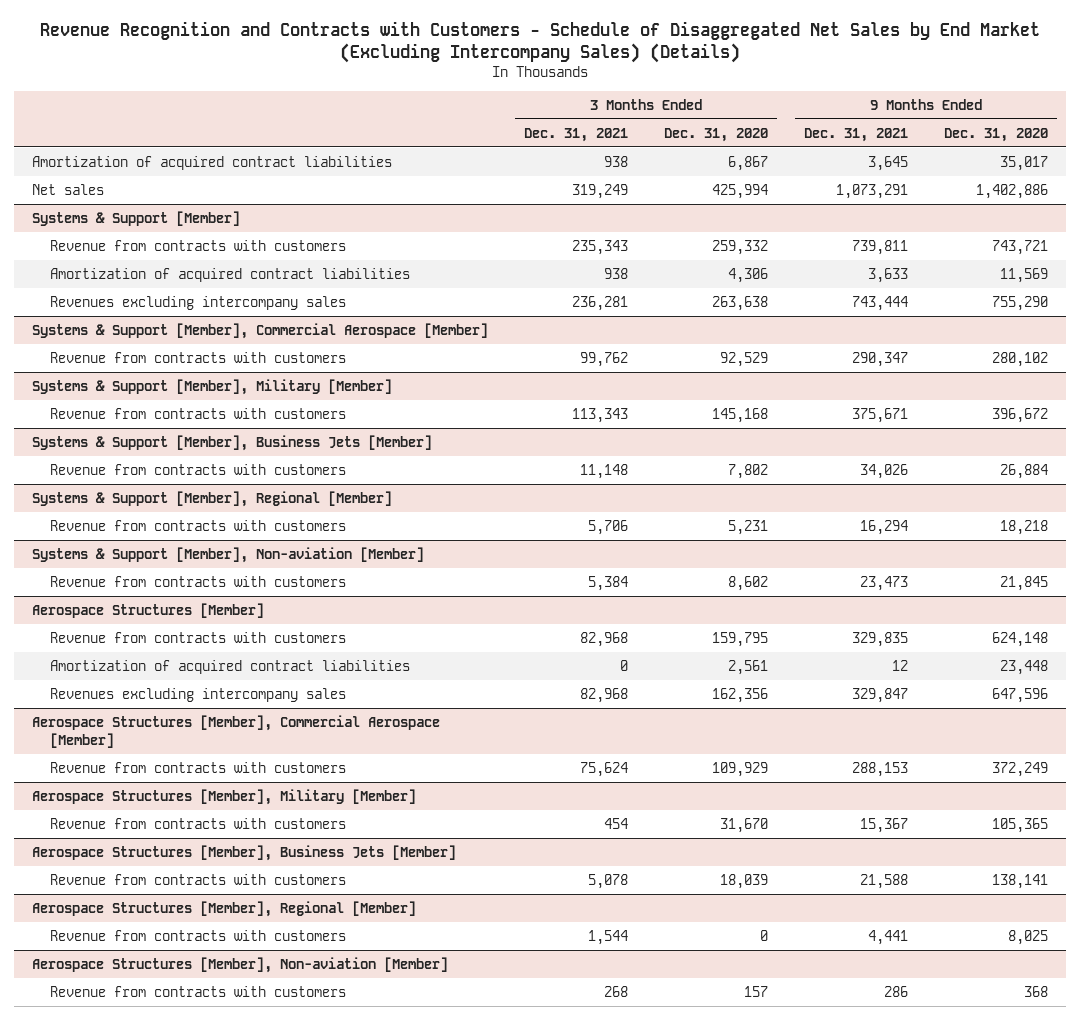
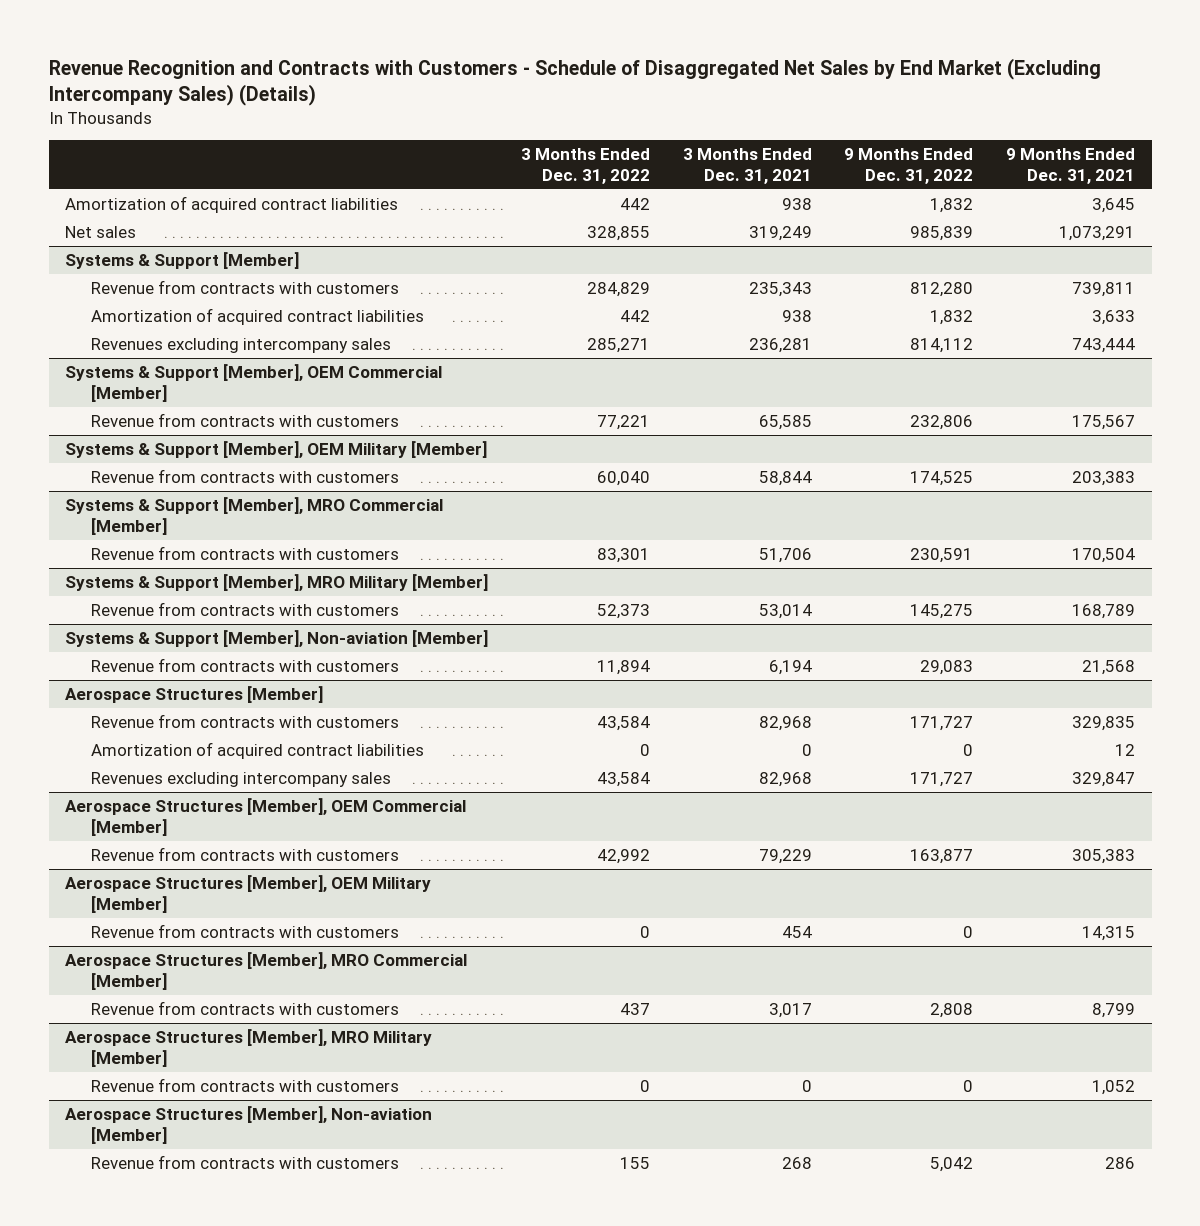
- | 3 Months Ended Dec. 31, 2021 | 3 Months Ended Dec. 31, 2020 | 9 Months Ended Dec. 31, 2021 | 9 Months Ended Dec. 31, 2020
+ | 3 Months Ended Dec. 31, 2022 | 3 Months Ended Dec. 31, 2021 | 9 Months Ended Dec. 31, 2022 | 9 Months Ended Dec. 31, 2021
- Systems & Support [Member], Commercial Aerospace [Member]
- Revenue from contracts with customers | 99,762 | 92,529 | 290,347 | 280,102
- Systems & Support [Member], Military [Member]
- Revenue from contracts with customers | 113,343 | 145,168 | 375,671 | 396,672
- Systems & Support [Member], Business Jets [Member]
- Revenue from contracts with customers | 11,148 | 7,802 | 34,026 | 26,884
- Systems & Support [Member], Regional [Member]
- Revenue from contracts with customers | 5,706 | 5,231 | 16,294 | 18,218
+ Systems & Support [Member], OEM Commercial [Member]
+ Revenue from contracts with customers | 77,221 | 65,585 | 232,806 | 175,567
+ Systems & Support [Member], OEM Military [Member]
+ Revenue from contracts with customers | 60,040 | 58,844 | 174,525 | 203,383
+ Systems & Support [Member], MRO Commercial [Member]
+ Revenue from contracts with customers | 83,301 | 51,706 | 230,591 | 170,504
+ Systems & Support [Member], MRO Military [Member]
+ Revenue from contracts with customers | 52,373 | 53,014 | 145,275 | 168,789
@ Systems & Support [Member], Non-aviation [Member]
- Revenue from contracts with customers | 5,384 | 8,602 | 23,473 | 21,845
+ Revenue from contracts with customers | 11,894 | 6,194 | 29,083 | 21,568
- Aerospace Structures [Member], Commercial Aerospace [Member]
- Revenue from contracts with customers | 75,624 | 109,929 | 288,153 | 372,249
- Aerospace Structures [Member], Military [Member]
- Revenue from contracts with customers | 454 | 31,670 | 15,367 | 105,365
- Aerospace Structures [Member], Business Jets [Member]
- Revenue from contracts with customers | 5,078 | 18,039 | 21,588 | 138,141
- Aerospace Structures [Member], Regional [Member]
- Revenue from contracts with customers | 1,544 | 0 | 4,441 | 8,025
+ Aerospace Structures [Member], OEM Commercial [Member]
+ Revenue from contracts with customers | 42,992 | 79,229 | 163,877 | 305,383
+ Aerospace Structures [Member], OEM Military [Member]
+ Revenue from contracts with customers | 0 | 454 | 0 | 14,315
+ Aerospace Structures [Member], MRO Commercial [Member]
+ Revenue from contracts with customers | 437 | 3,017 | 2,808 | 8,799
+ Aerospace Structures [Member], MRO Military [Member]
+ Revenue from contracts with customers | 0 | 0 | 0 | 1,052

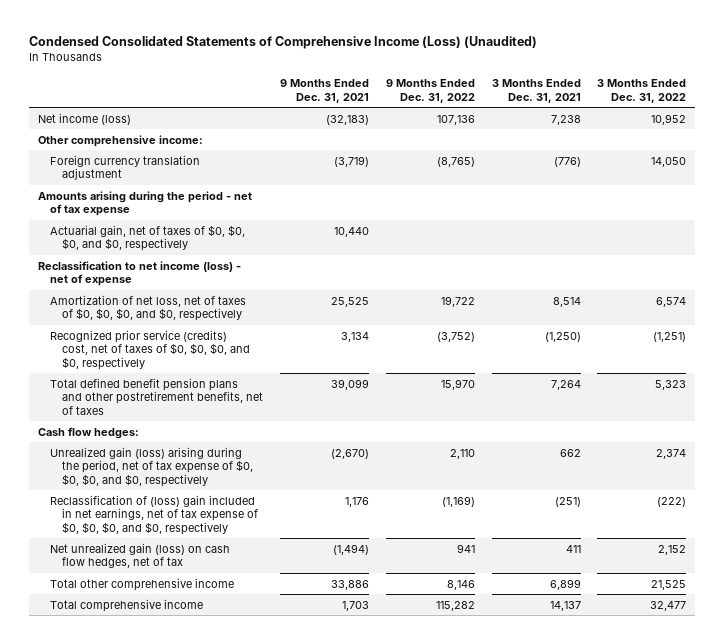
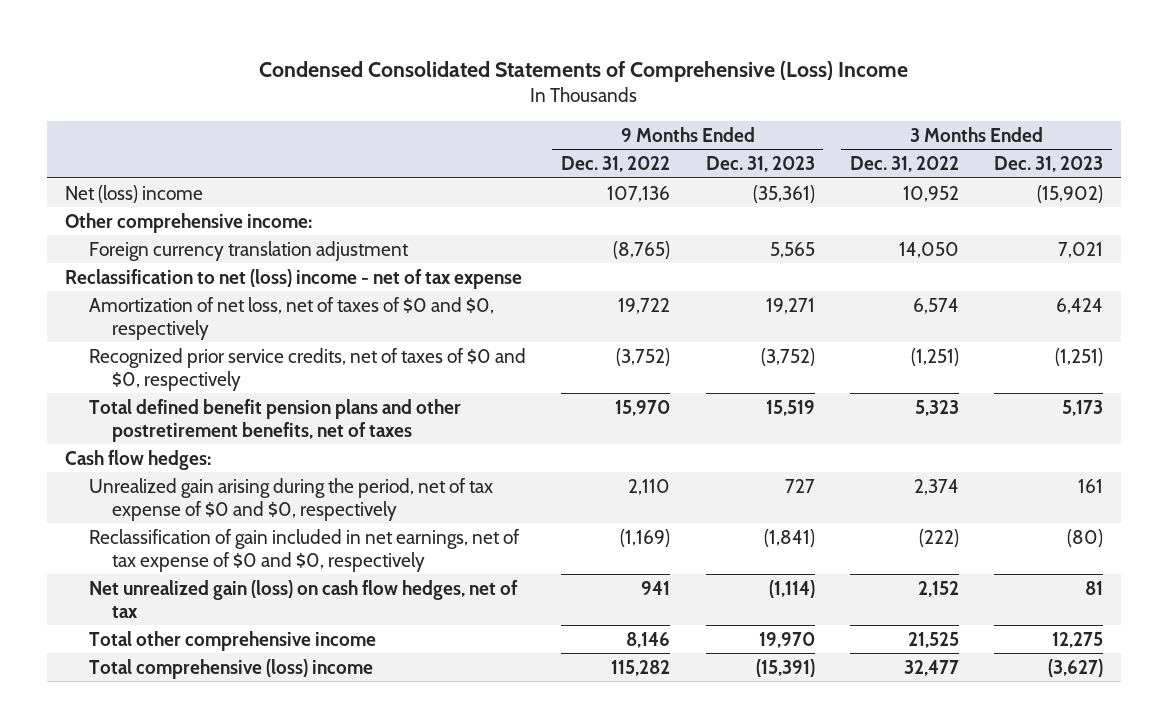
- Condensed Consolidated Statements of Comprehensive Income (Loss) (Unaudited)
+ Condensed Consolidated Statements of Comprehensive (Loss) Income
- | 9 Months Ended Dec. 31, 2021 | 9 Months Ended Dec. 31, 2022 | 3 Months Ended Dec. 31, 2021 | 3 Months Ended Dec. 31, 2022
+ | 9 Months Ended Dec. 31, 2022 | 9 Months Ended Dec. 31, 2023 | 3 Months Ended Dec. 31, 2022 | 3 Months Ended Dec. 31, 2023
- Net income (loss) | (32,183) | 107,136 | 7,238 | 10,952
+ Net (loss) income | 107,136 | (35,361) | 10,952 | (15,902)
- Amounts arising during the period - net of tax expense
- Actuarial gain, net of taxes of $0, $0, $0, and $0, respectively | 10,440 | | |
- Reclassification to net income (loss) - net of expense
- Amortization of net loss, net of taxes of $0, $0, $0, and $0, respectively | 25,525 | 19,722 | 8,514 | 6,574
- Recognized prior service (credits) cost, net of taxes of $0, $0, $0, and $0, respectively | 3,134 | (3,752) | (1,250) | (1,251)
+ Reclassification to net (loss) income - net of tax expense
+ Amortization of net loss, net of taxes of $0 and $0, respectively | 19,722 | 19,271 | 6,574 | 6,424
+ Recognized prior service credits, net of taxes of $0 and $0, respectively | (3,752) | (3,752) | (1,251) | (1,251)
- Unrealized gain (loss) arising during the period, net of tax expense of $0, $0, $0, and $0, respectively | (2,670) | 2,110 | 662 | 2,374
- Reclassification of (loss) gain included in net earnings, net of tax expense of $0, $0, $0, and $0, respectively | 1,176 | (1,169) | (251) | (222)
+ Unrealized gain arising during the period, net of tax expense of $0 and $0, respectively | 2,110 | 727 | 2,374 | 161
+ Reclassification of gain included in net earnings, net of tax expense of $0 and $0, respectively | (1,169) | (1,841) | (222) | (80)
- Total comprehensive income | 1,703 | 115,282 | 14,137 | 32,477
+ Total comprehensive (loss) income | 115,282 | (15,391) | 32,477 | (3,627)

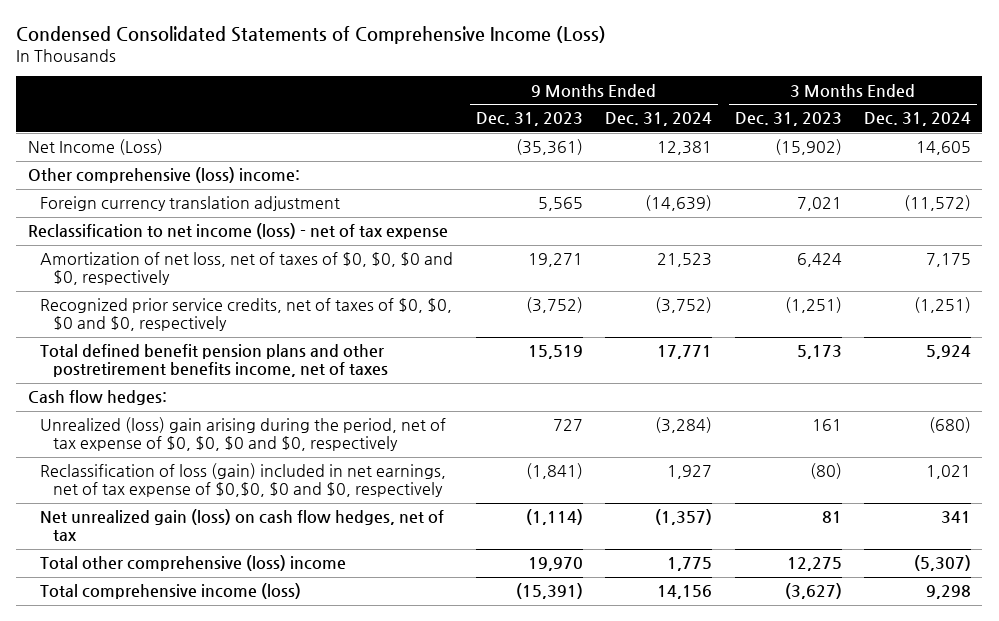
- Condensed Consolidated Statements of Comprehensive (Loss) Income
+ Condensed Consolidated Statements of Comprehensive Income (Loss)
- | 9 Months Ended Dec. 31, 2022 | 9 Months Ended Dec. 31, 2023 | 3 Months Ended Dec. 31, 2022 | 3 Months Ended Dec. 31, 2023
+ | 9 Months Ended Dec. 31, 2023 | 9 Months Ended Dec. 31, 2024 | 3 Months Ended Dec. 31, 2023 | 3 Months Ended Dec. 31, 2024
- Net (loss) income | 107,136 | (35,361) | 10,952 | (15,902)
- Other comprehensive income:
+ Net Income (Loss) | (35,361) | 12,381 | (15,902) | 14,605
+ Other comprehensive (loss) income:
- Reclassification to net (loss) income - net of tax expense
- Amortization of net loss, net of taxes of $0 and $0, respectively | 19,722 | 19,271 | 6,574 | 6,424
- Recognized prior service credits, net of taxes of $0 and $0, respectively | (3,752) | (3,752) | (1,251) | (1,251)
- Total defined benefit pension plans and other postretirement benefits, net of taxes | 15,970 | 15,519 | 5,323 | 5,173
+ Reclassification to net income (loss) - net of tax expense
+ Amortization of net loss, net of taxes of $0, $0, $0 and $0, respectively | 19,271 | 21,523 | 6,424 | 7,175
+ Recognized prior service credits, net of taxes of $0, $0, $0 and $0, respectively | (3,752) | (3,752) | (1,251) | (1,251)
+ Total defined benefit pension plans and other postretirement benefits income, net of taxes | 15,519 | 17,771 | 5,173 | 5,924
- Unrealized gain arising during the period, net of tax expense of $0 and $0, respectively | 2,110 | 727 | 2,374 | 161
- Reclassification of gain included in net earnings, net of tax expense of $0 and $0, respectively | (1,169) | (1,841) | (222) | (80)
+ Unrealized (loss) gain arising during the period, net of tax expense of $0, $0, $0 and $0, respectively | 727 | (3,284) | 161 | (680)
+ Reclassification of loss (gain) included in net earnings, net of tax expense of $0,$0, $0 and $0, respectively | (1,841) | 1,927 | (80) | 1,021
- Total other comprehensive income | 8,146 | 19,970 | 21,525 | 12,275
- Total comprehensive (loss) income | 115,282 | (15,391) | 32,477 | (3,627)
+ Total other comprehensive (loss) income | 19,970 | 1,775 | 12,275 | (5,307)
+ Total comprehensive income (loss) | (15,391) | 14,156 | (3,627) | 9,298

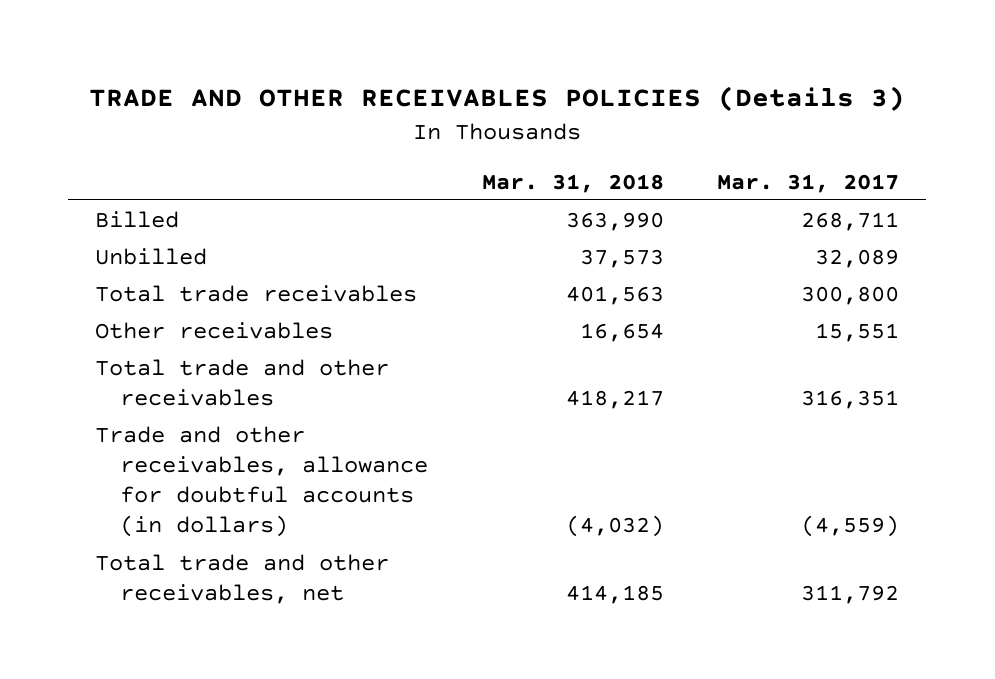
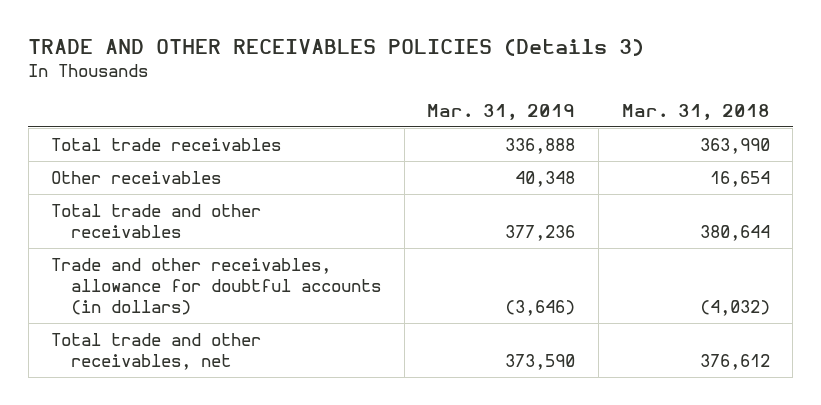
- | Mar. 31, 2018 | Mar. 31, 2017
+ | Mar. 31, 2019 | Mar. 31, 2018
- Billed | 363,990 | 268,711
- Unbilled | 37,573 | 32,089
- Total trade receivables | 401,563 | 300,800
+ Total trade receivables | 336,888 | 363,990
- Total trade and other receivables | 418,217 | 316,351
+ Total trade and other receivables | 377,236 | 380,644
- Total trade and other receivables, net | 414,185 | 311,792
+ Total trade and other receivables, net | 373,590 | 376,612

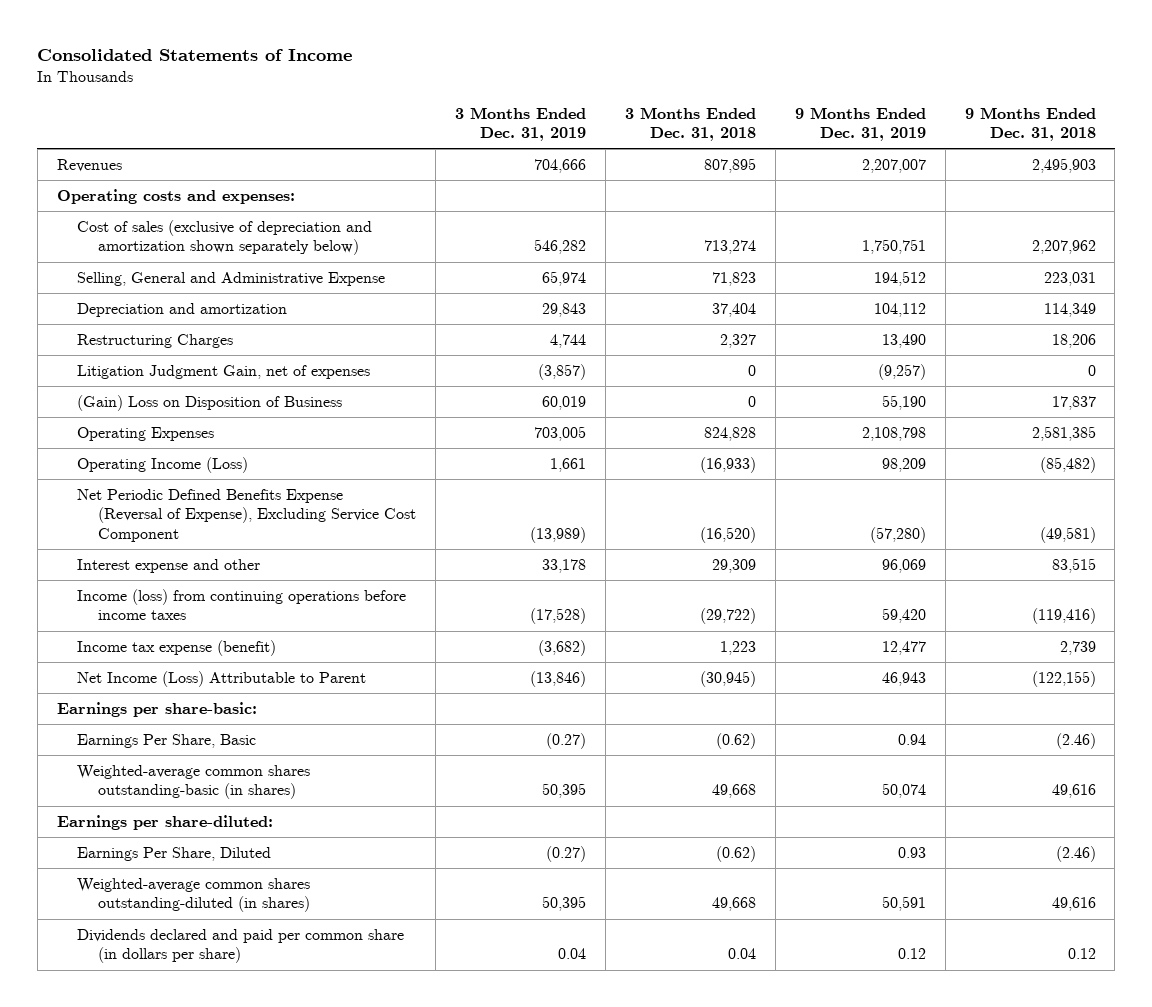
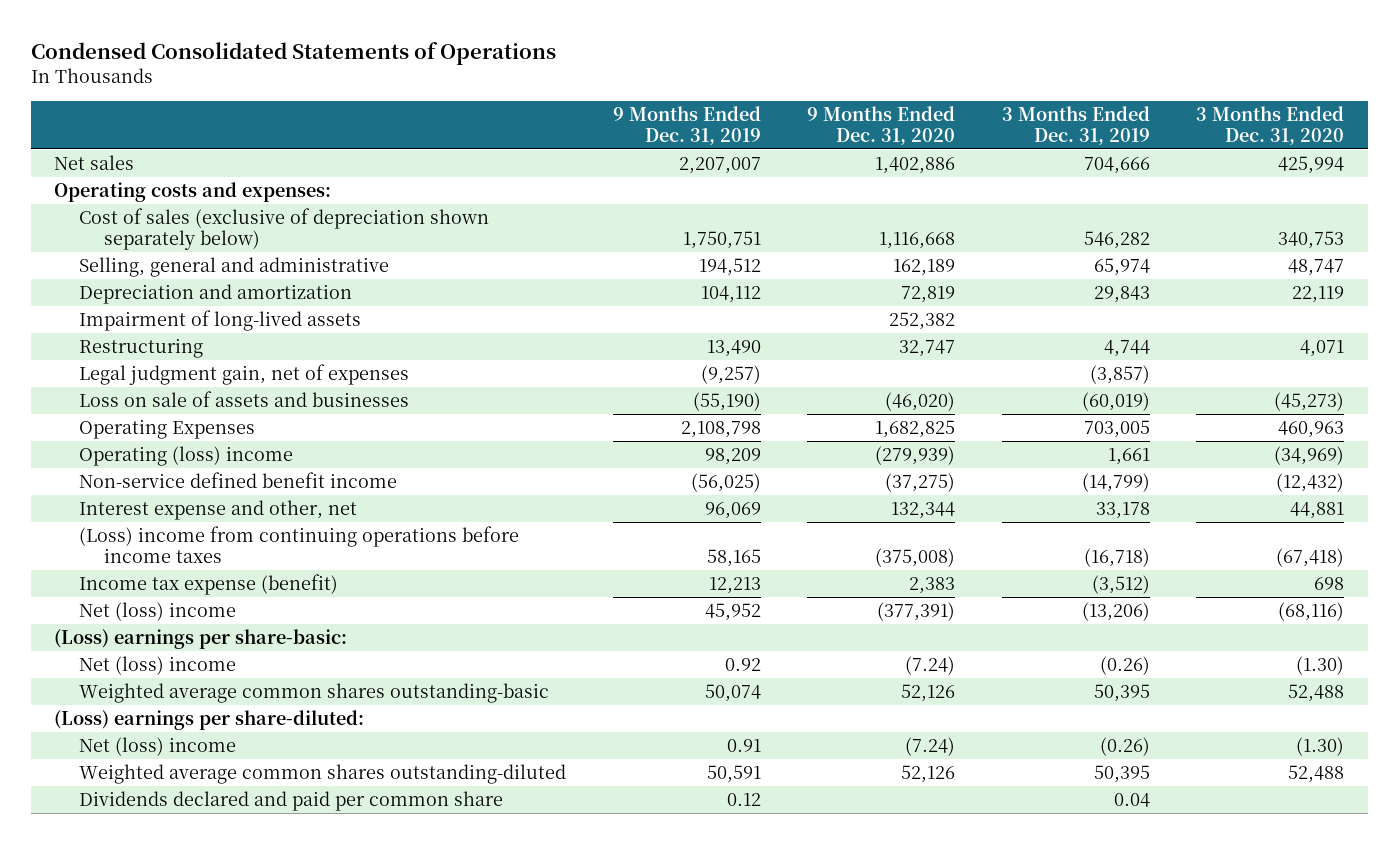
- Consolidated Statements of Income
+ Condensed Consolidated Statements of Operations
- | 3 Months Ended Dec. 31, 2019 | 3 Months Ended Dec. 31, 2018 | 9 Months Ended Dec. 31, 2019 | 9 Months Ended Dec. 31, 2018
+ | 9 Months Ended Dec. 31, 2019 | 9 Months Ended Dec. 31, 2020 | 3 Months Ended Dec. 31, 2019 | 3 Months Ended Dec. 31, 2020
- Revenues | 704,666 | 807,895 | 2,207,007 | 2,495,903
+ Net sales | 2,207,007 | 1,402,886 | 704,666 | 425,994
- Cost of sales (exclusive of depreciation and amortization shown separately below) | 546,282 | 713,274 | 1,750,751 | 2,207,962
- Selling, General and Administrative Expense | 65,974 | 71,823 | 194,512 | 223,031
+ Cost of sales (exclusive of depreciation shown separately below) | 1,750,751 | 1,116,668 | 546,282 | 340,753
+ Selling, general and administrative | 194,512 | 162,189 | 65,974 | 48,747
- Restructuring Charges | 4,744 | 2,327 | 13,490 | 18,206
- Litigation Judgment Gain, net of expenses | (3,857) | 0 | (9,257) | 0
- (Gain) Loss on Disposition of Business | 60,019 | 0 | 55,190 | 17,837
+ Impairment of long-lived assets | | 252,382 | |
+ Restructuring | 13,490 | 32,747 | 4,744 | 4,071
+ Legal judgment gain, net of expenses | (9,257) | | (3,857) |
+ Loss on sale of assets and businesses | (55,190) | (46,020) | (60,019) | (45,273)
- Operating Income (Loss) | 1,661 | (16,933) | 98,209 | (85,482)
- Net Periodic Defined Benefits Expense (Reversal of Expense), Excluding Service Cost Component | (13,989) | (16,520) | (57,280) | (49,581)
- Interest expense and other | 33,178 | 29,309 | 96,069 | 83,515
- Income (loss) from continuing operations before income taxes | (17,528) | (29,722) | 59,420 | (119,416)
- Income tax expense (benefit) | (3,682) | 1,223 | 12,477 | 2,739
- Net Income (Loss) Attributable to Parent | (13,846) | (30,945) | 46,943 | (122,155)
- Earnings per share-basic:
- Earnings Per Share, Basic | (0.27) | (0.62) | 0.94 | (2.46)
- Weighted-average common shares outstanding-basic (in shares) | 50,395 | 49,668 | 50,074 | 49,616
- Earnings per share-diluted:
- Earnings Per Share, Diluted | (0.27) | (0.62) | 0.93 | (2.46)
- Weighted-average common shares outstanding-diluted (in shares) | 50,395 | 49,668 | 50,591 | 49,616
- Dividends declared and paid per common share (in dollars per share) | 0.04 | 0.04 | 0.12 | 0.12
+ Operating (loss) income | 98,209 | (279,939) | 1,661 | (34,969)
+ Non-service defined benefit income | (56,025) | (37,275) | (14,799) | (12,432)
+ Interest expense and other, net | 96,069 | 132,344 | 33,178 | 44,881
+ (Loss) income from continuing operations before income taxes | 58,165 | (375,008) | (16,718) | (67,418)
+ Income tax expense (benefit) | 12,213 | 2,383 | (3,512) | 698
+ Net (loss) income | 45,952 | (377,391) | (13,206) | (68,116)
+ (Loss) earnings per share-basic:
+ Net (loss) income | 0.92 | (7.24) | (0.26) | (1.30)
+ Weighted average common shares outstanding-basic | 50,074 | 52,126 | 50,395 | 52,488
+ (Loss) earnings per share-diluted:
+ Net (loss) income | 0.91 | (7.24) | (0.26) | (1.30)
+ Weighted average common shares outstanding-diluted | 50,591 | 52,126 | 50,395 | 52,488
+ Dividends declared and paid per common share | 0.12 | | 0.04 |

